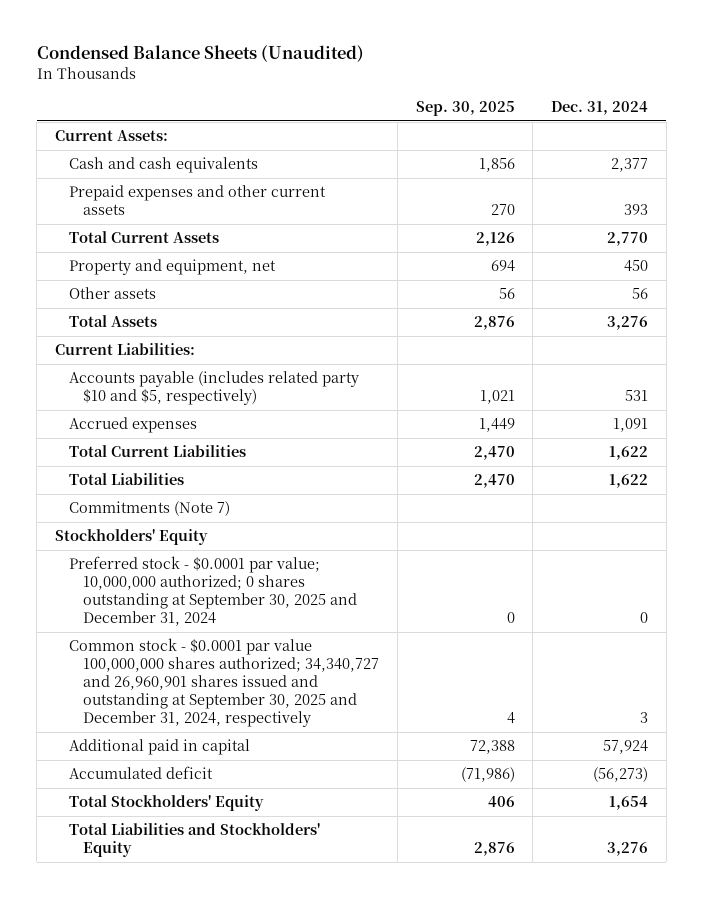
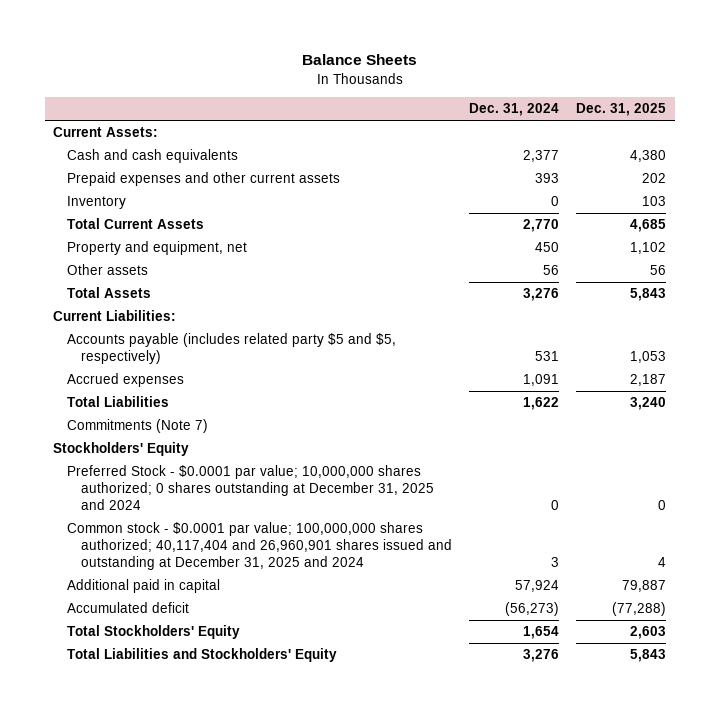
- Condensed Balance Sheets (Unaudited)
+ Balance Sheets
- | Sep. 30, 2025 | Dec. 31, 2024
+ | Dec. 31, 2024 | Dec. 31, 2025
+ Inventory | 0 | 103
- Accounts payable (includes related party $10 and $5, respectively) | 1,021 | 531
+ Accounts payable (includes related party $5 and $5, respectively) | 531 | 1,053
- Total Current Liabilities | 2,470 | 1,622
- Preferred stock - $0.0001 par value; 10,000,000 authorized; 0 shares outstanding at September 30, 2025 and December 31, 2024 | 0 | 0
- Common stock - $0.0001 par value 100,000,000 shares authorized; 34,340,727 and 26,960,901 shares issued and outstanding at September 30, 2025 and December 31, 2024, respectively | 4 | 3
+ Preferred Stock - $0.0001 par value; 10,000,000 shares authorized; 0 shares outstanding at December 31, 2025 and 2024 | 0 | 0
+ Common stock - $0.0001 par value; 100,000,000 shares authorized; 40,117,404 and 26,960,901 shares issued and outstanding at December 31, 2025 and 2024 | 3 | 4

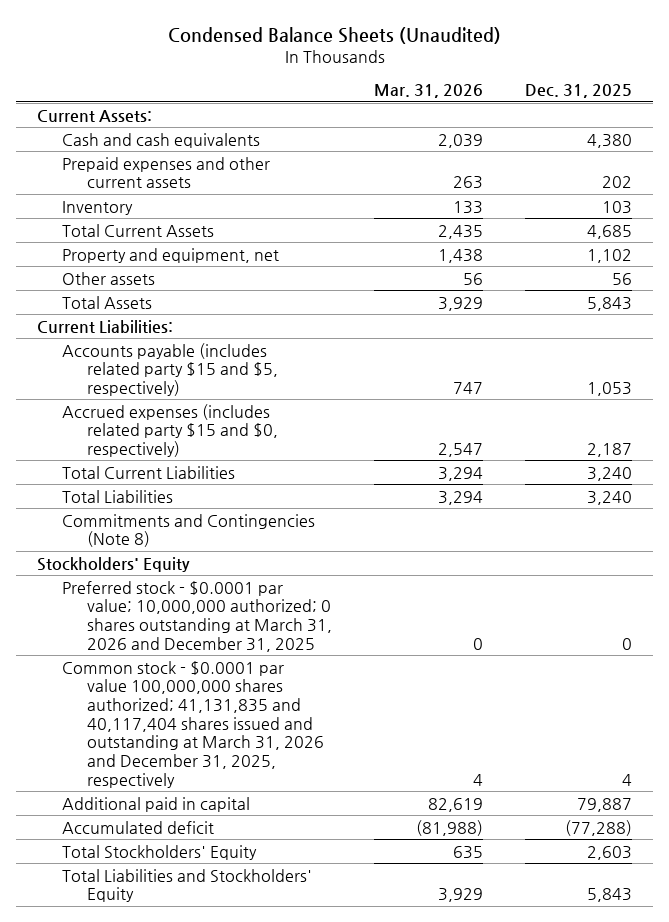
- Balance Sheets
+ Condensed Balance Sheets (Unaudited)
- | Dec. 31, 2024 | Dec. 31, 2025
+ | Mar. 31, 2026 | Dec. 31, 2025
- Accounts payable (includes related party $5 and $5, respectively) | 531 | 1,053
- Accrued expenses | 1,091 | 2,187
+ Accounts payable (includes related party $15 and $5, respectively) | 747 | 1,053
+ Accrued expenses (includes related party $15 and $0, respectively) | 2,547 | 2,187
+ Total Current Liabilities | 3,294 | 3,240
- Commitments (Note 7)
+ Commitments and Contingencies (Note 8)
- Preferred Stock - $0.0001 par value; 10,000,000 shares authorized; 0 shares outstanding at December 31, 2025 and 2024 | 0 | 0
- Common stock - $0.0001 par value; 100,000,000 shares authorized; 40,117,404 and 26,960,901 shares issued and outstanding at December 31, 2025 and 2024 | 3 | 4
+ Preferred stock - $0.0001 par value; 10,000,000 authorized; 0 shares outstanding at March 31, 2026 and December 31, 2025 | 0 | 0
+ Common stock - $0.0001 par value 100,000,000 shares authorized; 41,131,835 and 40,117,404 shares issued and outstanding at March 31, 2026 and December 31, 2025, respectively | 4 | 4

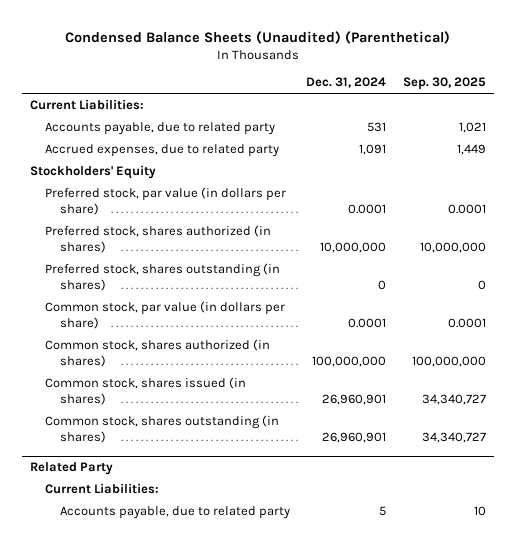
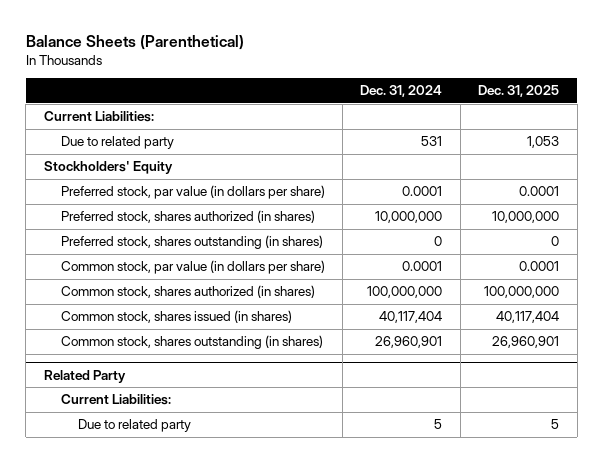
- Condensed Balance Sheets (Unaudited) (Parenthetical)
+ Balance Sheets (Parenthetical)
- | Dec. 31, 2024 | Sep. 30, 2025
+ | Dec. 31, 2024 | Dec. 31, 2025
- Accounts payable, due to related party | 531 | 1,021
- Accrued expenses, due to related party | 1,091 | 1,449
+ Due to related party | 531 | 1,053
- Common stock, shares issued (in shares) | 26,960,901 | 34,340,727
+ Common stock, shares issued (in shares) | 40,117,404 | 40,117,404
@ Related Party
- Accounts payable, due to related party | 5 | 10
+ Due to related party | 5 | 5

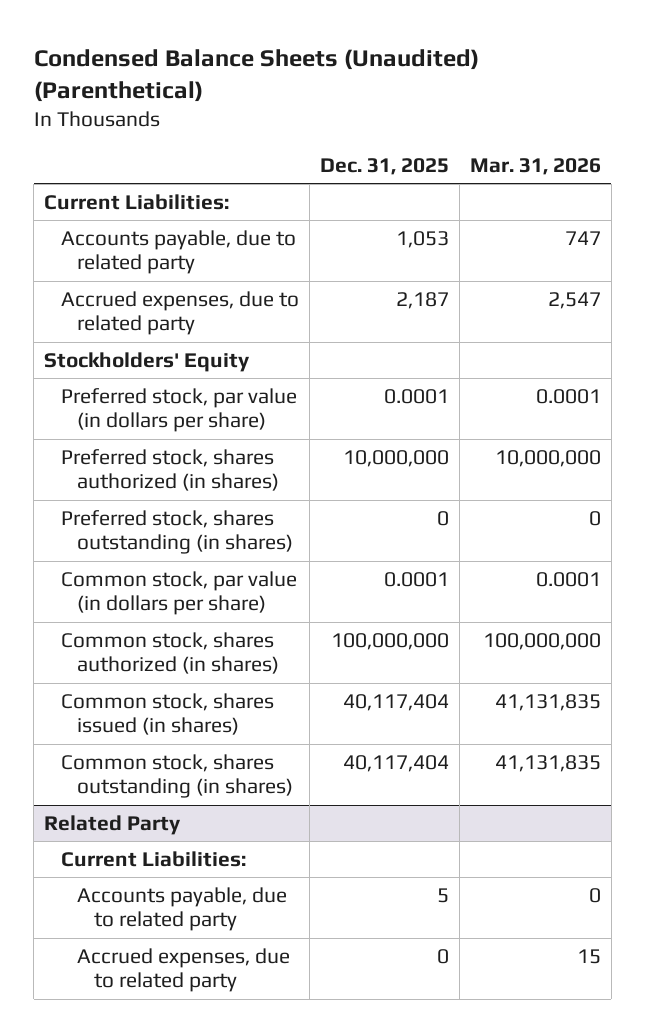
- Balance Sheets (Parenthetical)
+ Condensed Balance Sheets (Unaudited) (Parenthetical)
- | Dec. 31, 2024 | Dec. 31, 2025
+ | Dec. 31, 2025 | Mar. 31, 2026
- Due to related party | 531 | 1,053
+ Accounts payable, due to related party | 1,053 | 747
+ Accrued expenses, due to related party | 2,187 | 2,547
- Common stock, shares outstanding (in shares) | 26,960,901 | 26,960,901
+ Common stock, shares outstanding (in shares) | 40,117,404 | 41,131,835
@ Related Party
- Due to related party | 5 | 5
+ Accounts payable, due to related party | 5 | 0
+ Accrued expenses, due to related party | 0 | 15

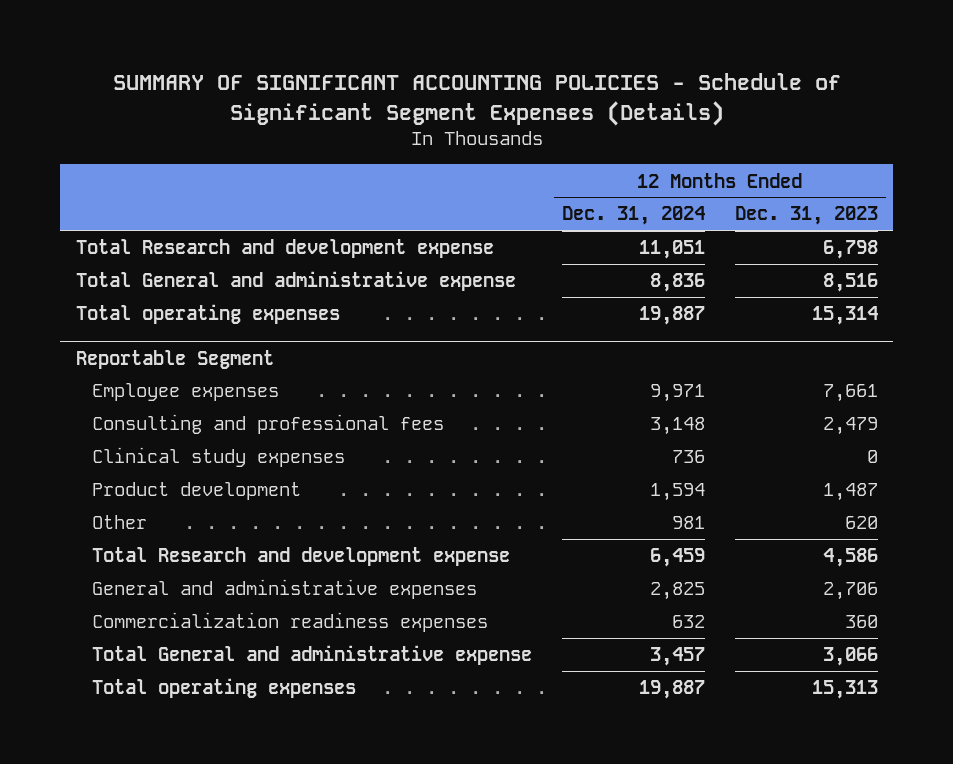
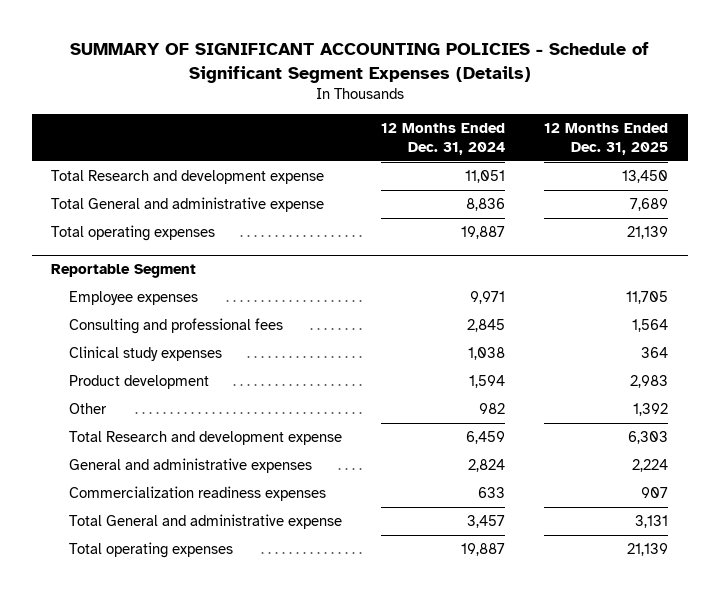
- | 12 Months Ended Dec. 31, 2024 | 12 Months Ended Dec. 31, 2023
+ | 12 Months Ended Dec. 31, 2024 | 12 Months Ended Dec. 31, 2025
@ Reportable Segment
- Consulting and professional fees | 3,148 | 2,479
- Clinical study expenses | 736 | 0
+ Consulting and professional fees | 2,845 | 1,564
+ Clinical study expenses | 1,038 | 364
- Other | 981 | 620
+ Other | 982 | 1,392
- General and administrative expenses | 2,825 | 2,706
- Commercialization readiness expenses | 632 | 360
+ General and administrative expenses | 2,824 | 2,224
+ Commercialization readiness expenses | 633 | 907

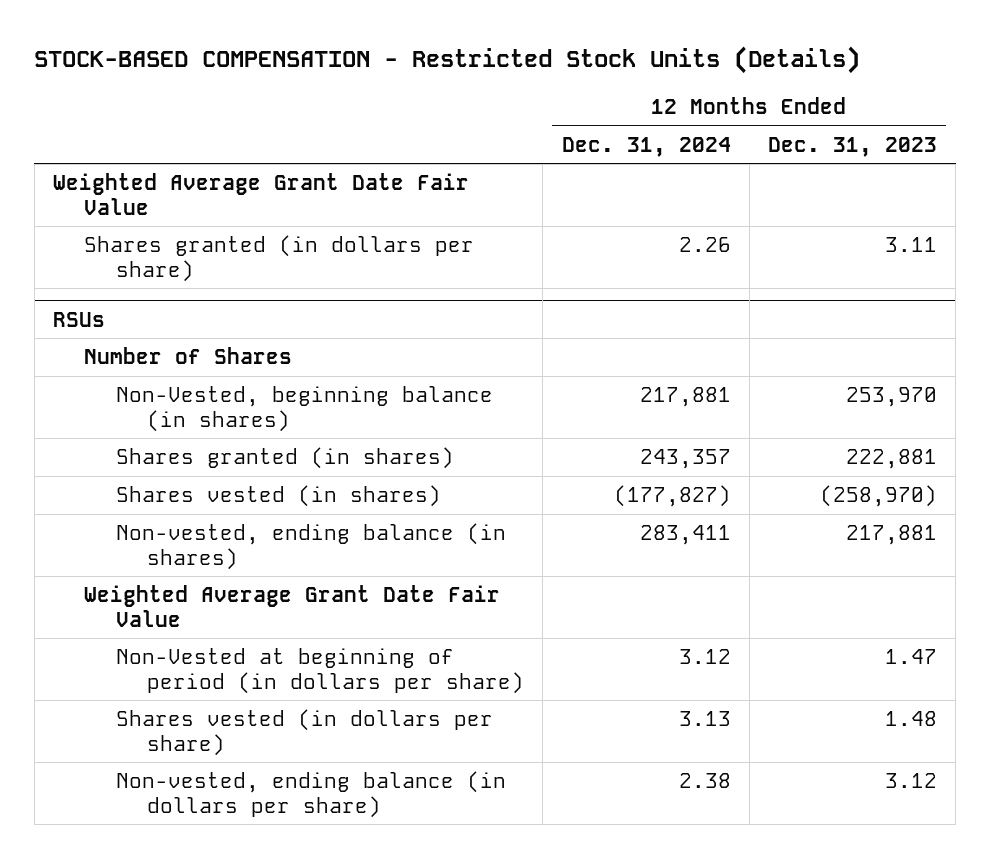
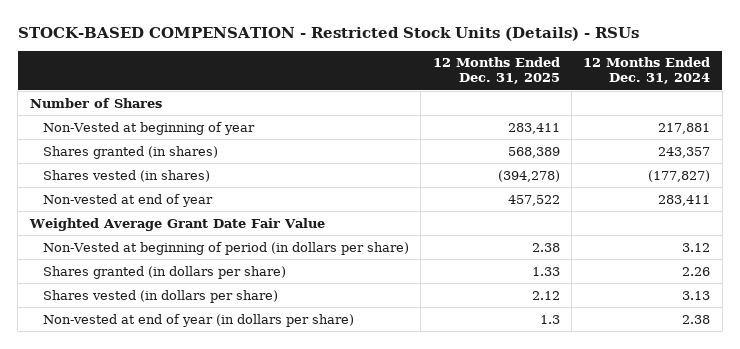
- STOCK-BASED COMPENSATION - Restricted Stock Units (Details)
+ STOCK-BASED COMPENSATION - Restricted Stock Units (Details) - RSUs
- | 12 Months Ended Dec. 31, 2024 | 12 Months Ended Dec. 31, 2023
+ | 12 Months Ended Dec. 31, 2025 | 12 Months Ended Dec. 31, 2024
- Weighted Average Grant Date Fair Value
- RSUs
- Non-Vested, beginning balance (in shares) | 217,881 | 253,970
+ Non-Vested at beginning of year | 283,411 | 217,881
- Non-vested, ending balance (in shares) | 283,411 | 217,881
+ Non-vested at end of year | 457,522 | 283,411
moved down: Shares granted (in dollars per share) | 1.33 | 2.26
- Non-vested, ending balance (in dollars per share) | 2.38 | 3.12
+ Non-vested at end of year (in dollars per share) | 1.3 | 2.38

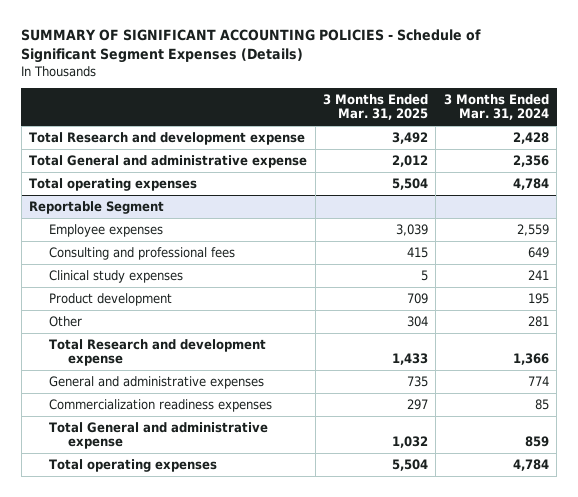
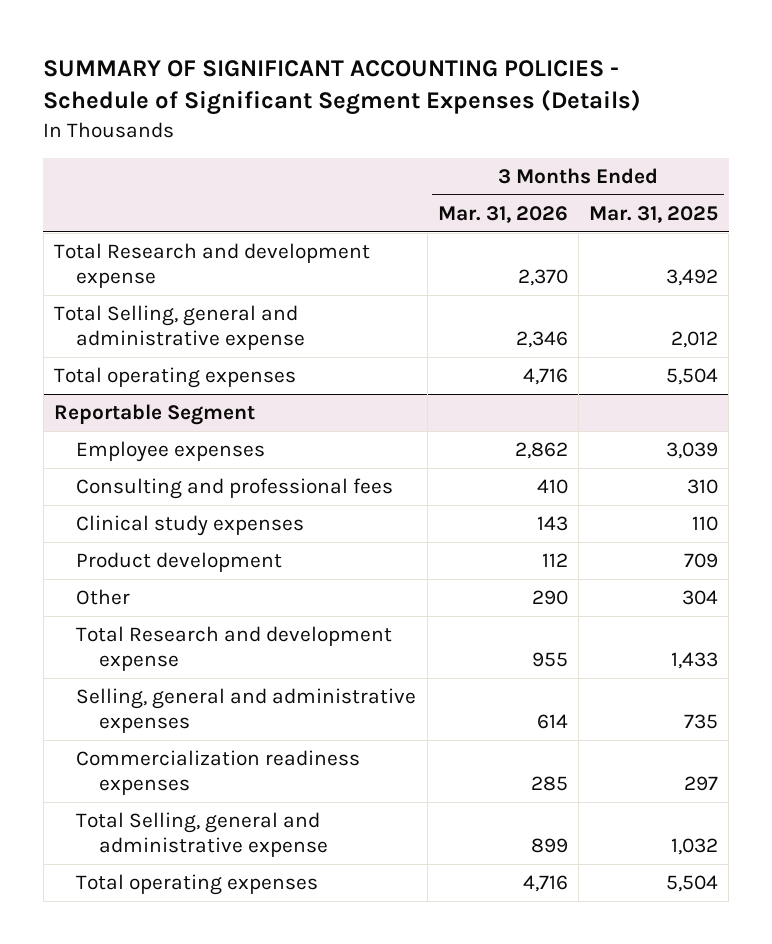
- | 3 Months Ended Mar. 31, 2025 | 3 Months Ended Mar. 31, 2024
+ | 3 Months Ended Mar. 31, 2026 | 3 Months Ended Mar. 31, 2025
- Total General and administrative expense | 2,012 | 2,356
+ Total Selling, general and administrative expense | 2,346 | 2,012
@ Reportable Segment
- Consulting and professional fees | 415 | 649
- Clinical study expenses | 5 | 241
+ Consulting and professional fees | 410 | 310
+ Clinical study expenses | 143 | 110
- General and administrative expenses | 735 | 774
+ Selling, general and administrative expenses | 614 | 735
- Total General and administrative expense | 1,032 | 859
+ Total Selling, general and administrative expense | 899 | 1,032

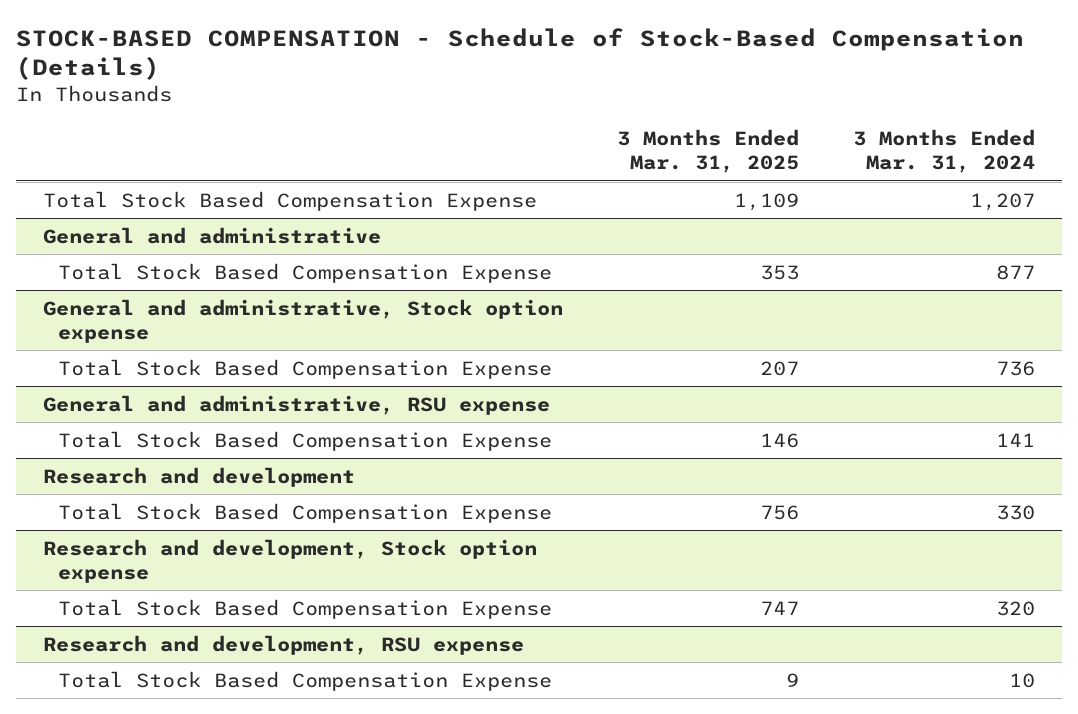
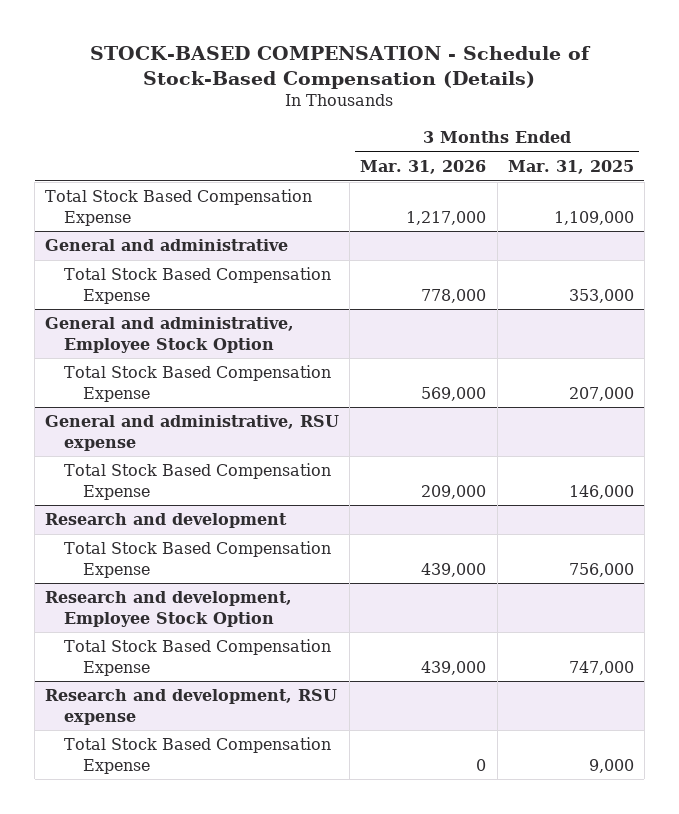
- | 3 Months Ended Mar. 31, 2025 | 3 Months Ended Mar. 31, 2024
+ | 3 Months Ended Mar. 31, 2026 | 3 Months Ended Mar. 31, 2025
- Total Stock Based Compensation Expense | 1,109 | 1,207
+ Total Stock Based Compensation Expense | 1,217,000 | 1,109,000
@ General and administrative
- Total Stock Based Compensation Expense | 353 | 877
- General and administrative, Stock option expense
- Total Stock Based Compensation Expense | 207 | 736
@ General and administrative
+ Total Stock Based Compensation Expense | 778,000 | 353,000
+ General and administrative, Employee Stock Option
+ Total Stock Based Compensation Expense | 569,000 | 207,000
@ General and administrative, RSU expense
- Total Stock Based Compensation Expense | 146 | 141
+ Total Stock Based Compensation Expense | 209,000 | 146,000
@ Research and development
- Total Stock Based Compensation Expense | 756 | 330
- Research and development, Stock option expense
- Total Stock Based Compensation Expense | 747 | 320
@ Research and development
+ Total Stock Based Compensation Expense | 439,000 | 756,000
+ Research and development, Employee Stock Option
+ Total Stock Based Compensation Expense | 439,000 | 747,000
@ Research and development, RSU expense
- Total Stock Based Compensation Expense | 9 | 10
+ Total Stock Based Compensation Expense | 0 | 9,000

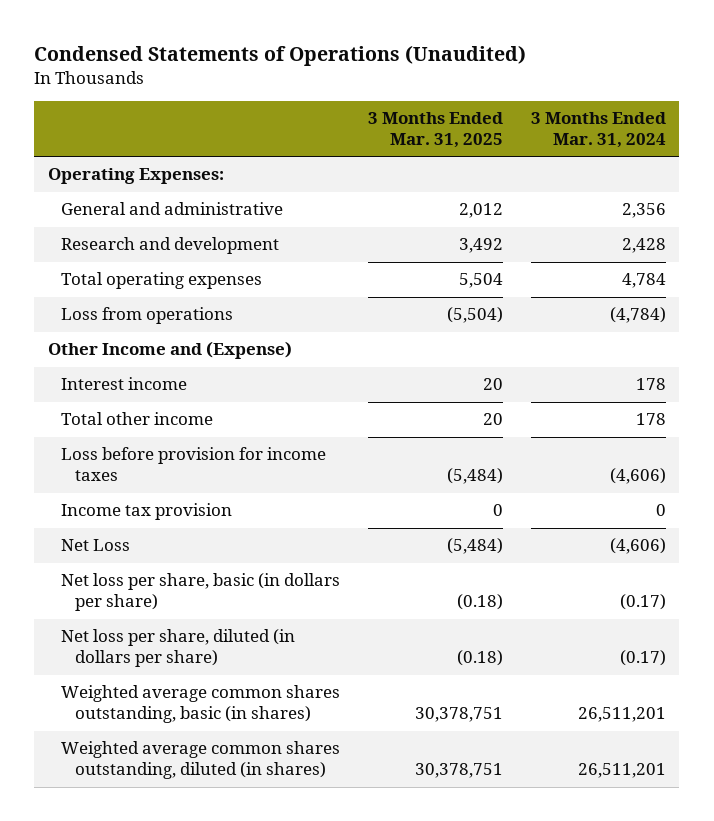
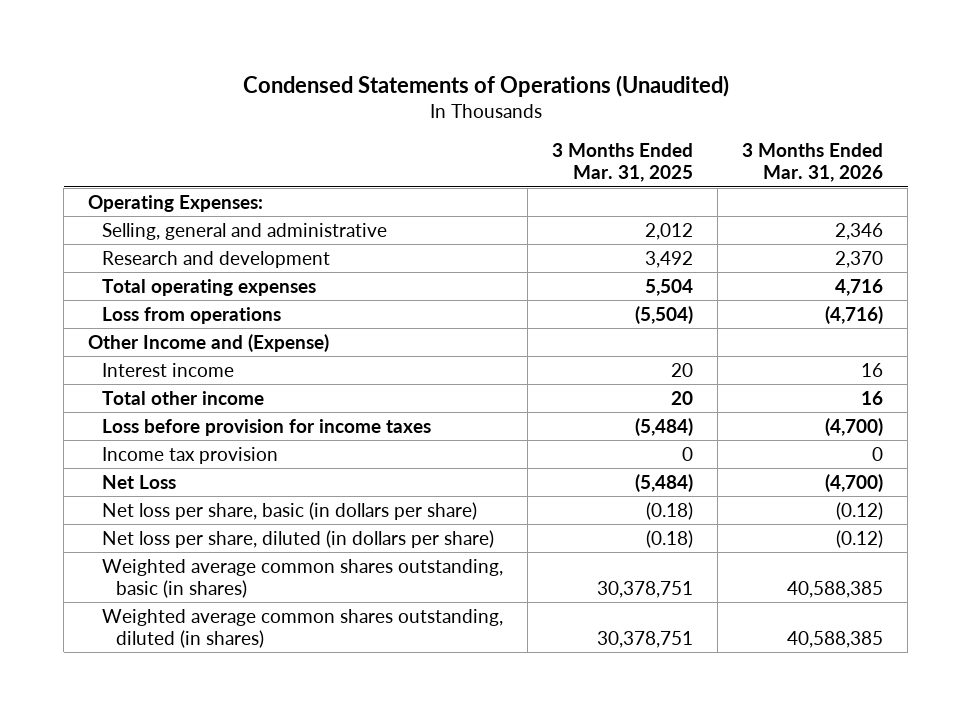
- | 3 Months Ended Mar. 31, 2025 | 3 Months Ended Mar. 31, 2024
+ | 3 Months Ended Mar. 31, 2025 | 3 Months Ended Mar. 31, 2026
- General and administrative | 2,012 | 2,356
+ Selling, general and administrative | 2,012 | 2,346

